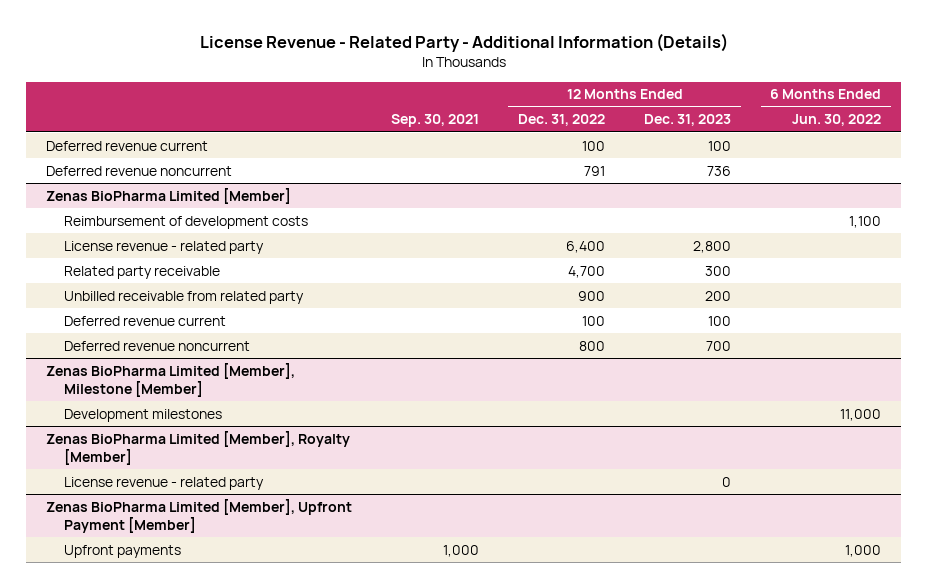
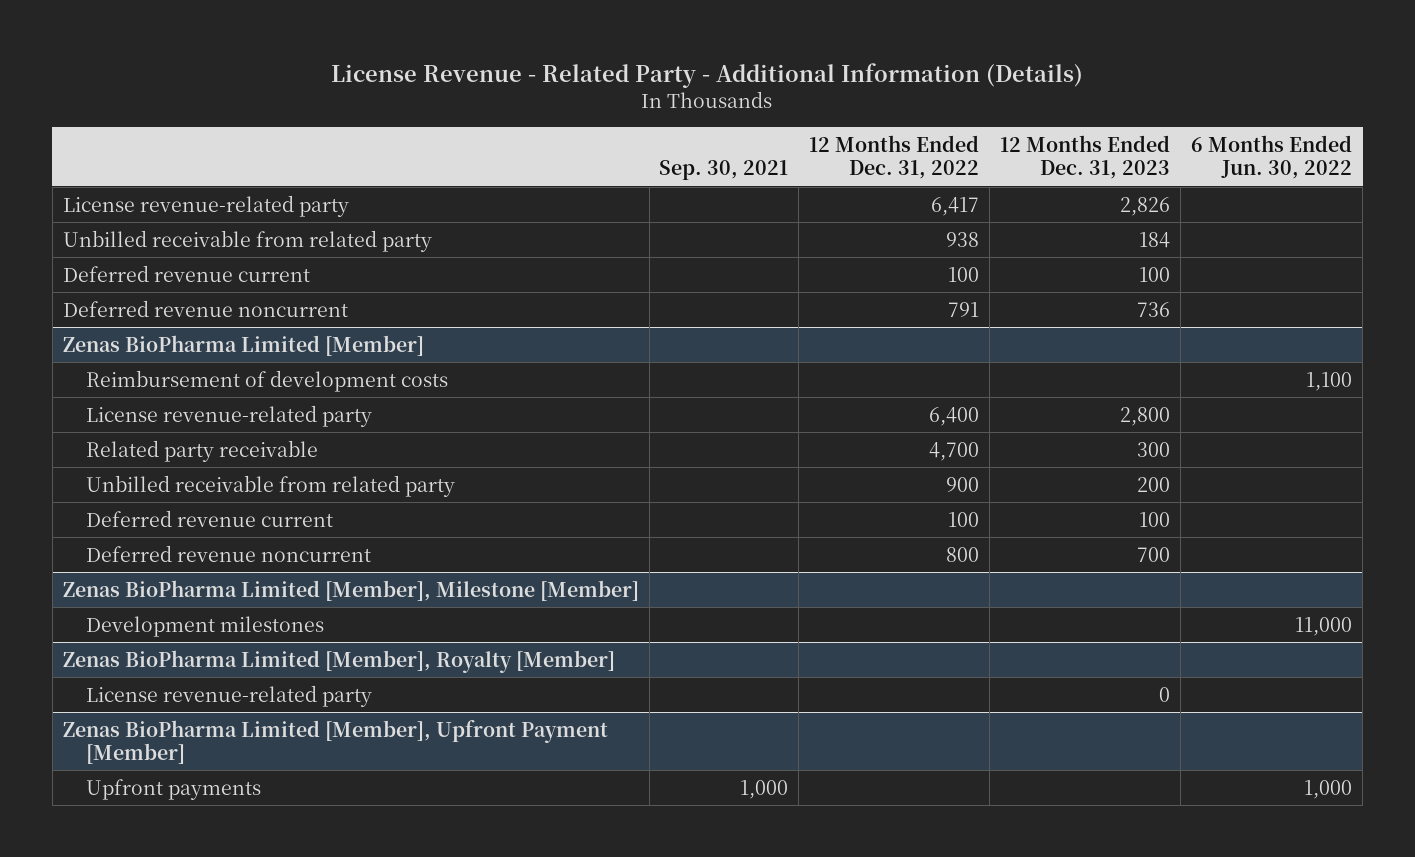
+ License revenue-related party | | 6,417 | 2,826 |
+ Unbilled receivable from related party | | 938 | 184 |
@ Zenas BioPharma Limited [Member]
- License revenue - related party | | 6,400 | 2,800 |
+ License revenue-related party | | 6,400 | 2,800 |
@ Zenas BioPharma Limited [Member], Royalty [Member]
- License revenue - related party | | | 0 |
+ License revenue-related party | | | 0 |

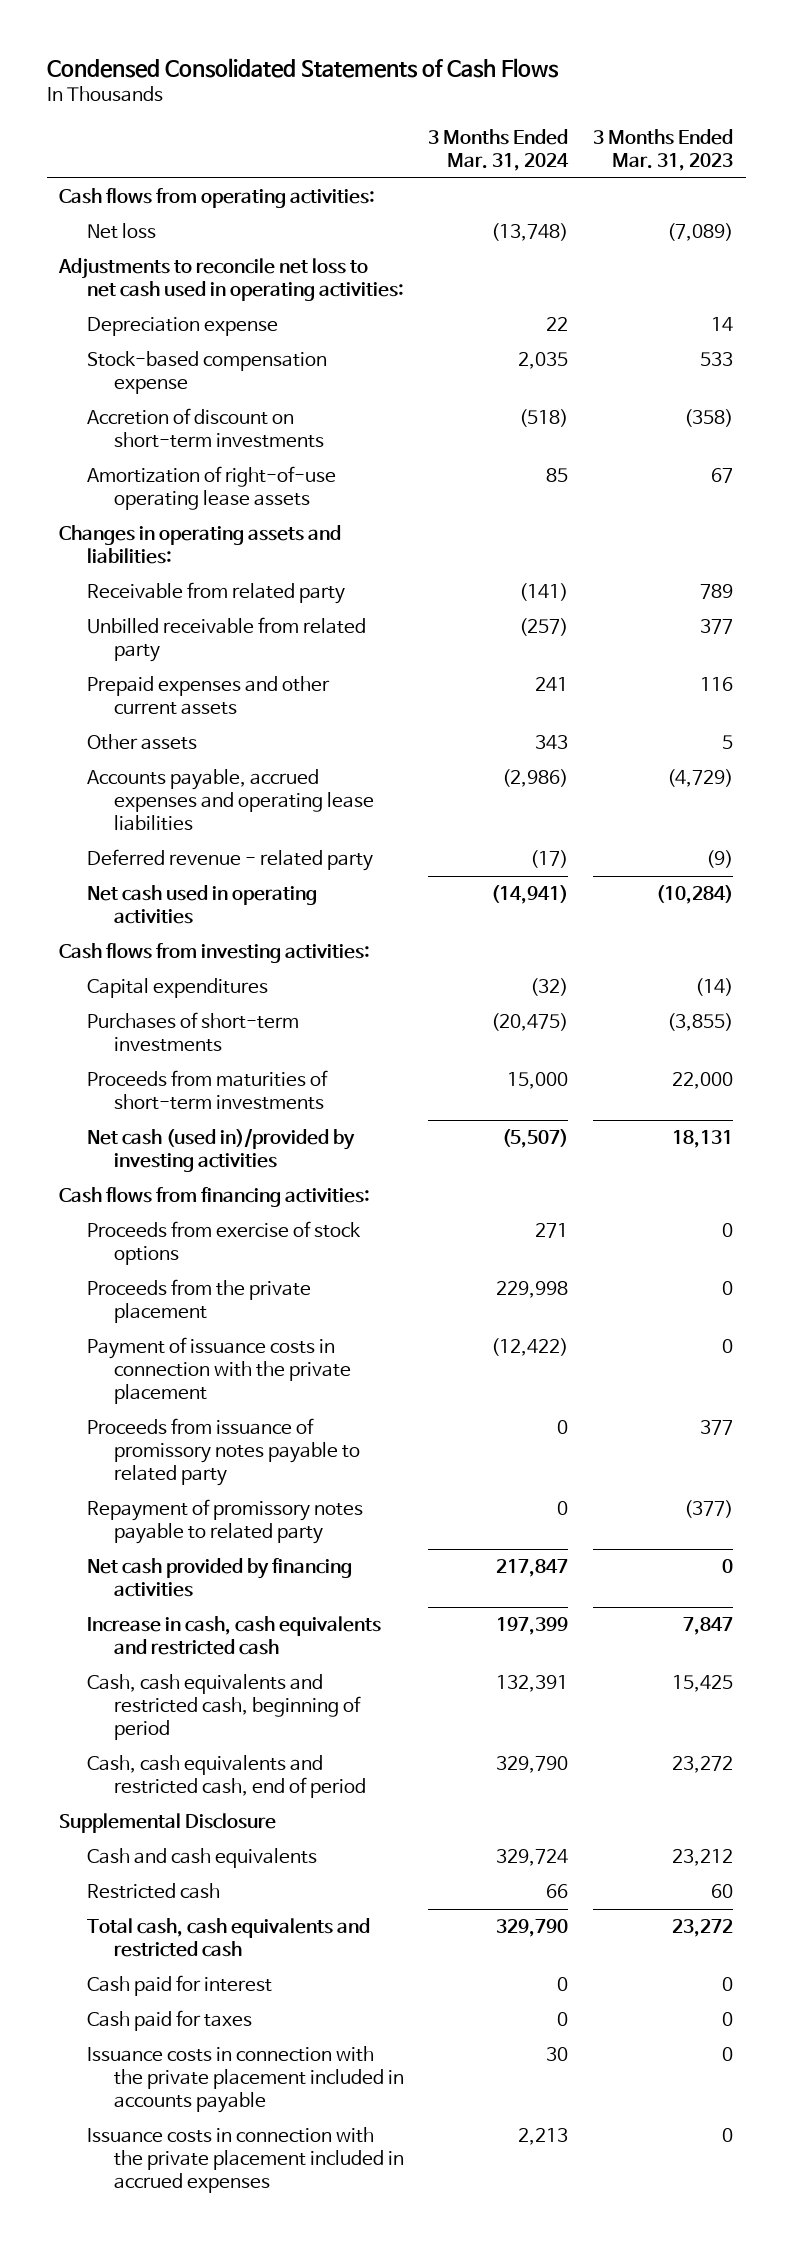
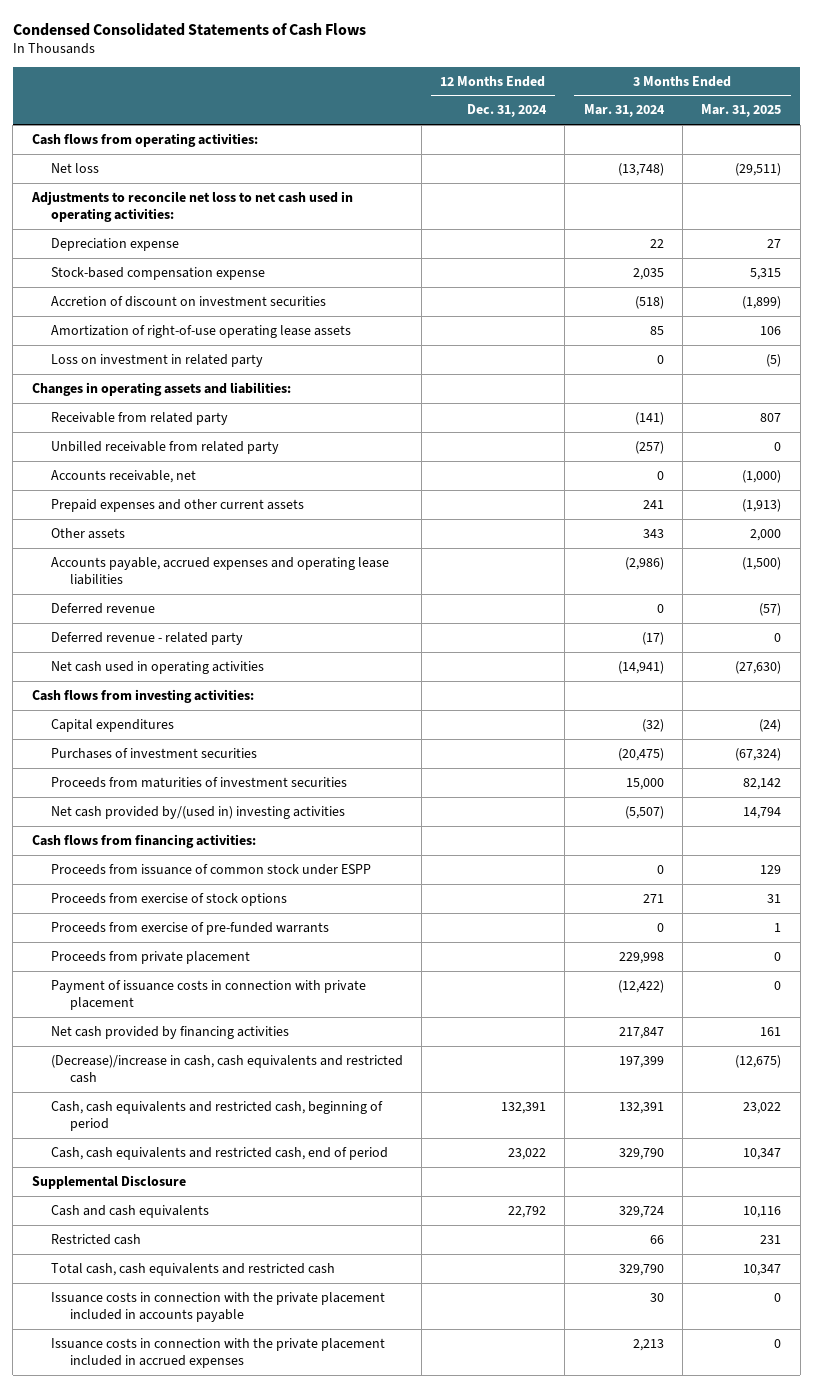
- | 3 Months Ended Mar. 31, 2024 | 3 Months Ended Mar. 31, 2023
+ | 12 Months Ended Dec. 31, 2024 | 3 Months Ended Mar. 31, 2024 | 3 Months Ended Mar. 31, 2025
- Accretion of discount on short-term investments | (518) | (358)
+ Accretion of discount on investment securities | | (518) | (1,899)
+ Loss on investment in related party | | 0 | (5)
+ Accounts receivable, net | | 0 | (1,000)
+ Deferred revenue | | 0 | (57)
- Purchases of short-term investments | (20,475) | (3,855)
- Proceeds from maturities of short-term investments | 15,000 | 22,000
- Net cash (used in)/provided by investing activities | (5,507) | 18,131
+ Purchases of investment securities | | (20,475) | (67,324)
+ Proceeds from maturities of investment securities | | 15,000 | 82,142
+ Net cash provided by/(used in) investing activities | | (5,507) | 14,794
+ Proceeds from issuance of common stock under ESPP | | 0 | 129
- Proceeds from the private placement | 229,998 | 0
- Payment of issuance costs in connection with the private placement | (12,422) | 0
- Proceeds from issuance of promissory notes payable to related party | 0 | 377
- Repayment of promissory notes payable to related party | 0 | (377)
+ Proceeds from exercise of pre-funded warrants | | 0 | 1
+ Proceeds from private placement | | 229,998 | 0
+ Payment of issuance costs in connection with private placement | | (12,422) | 0
- Increase in cash, cash equivalents and restricted cash | 197,399 | 7,847
+ (Decrease)/increase in cash, cash equivalents and restricted cash | | 197,399 | (12,675)
- Cash paid for interest | 0 | 0
- Cash paid for taxes | 0 | 0

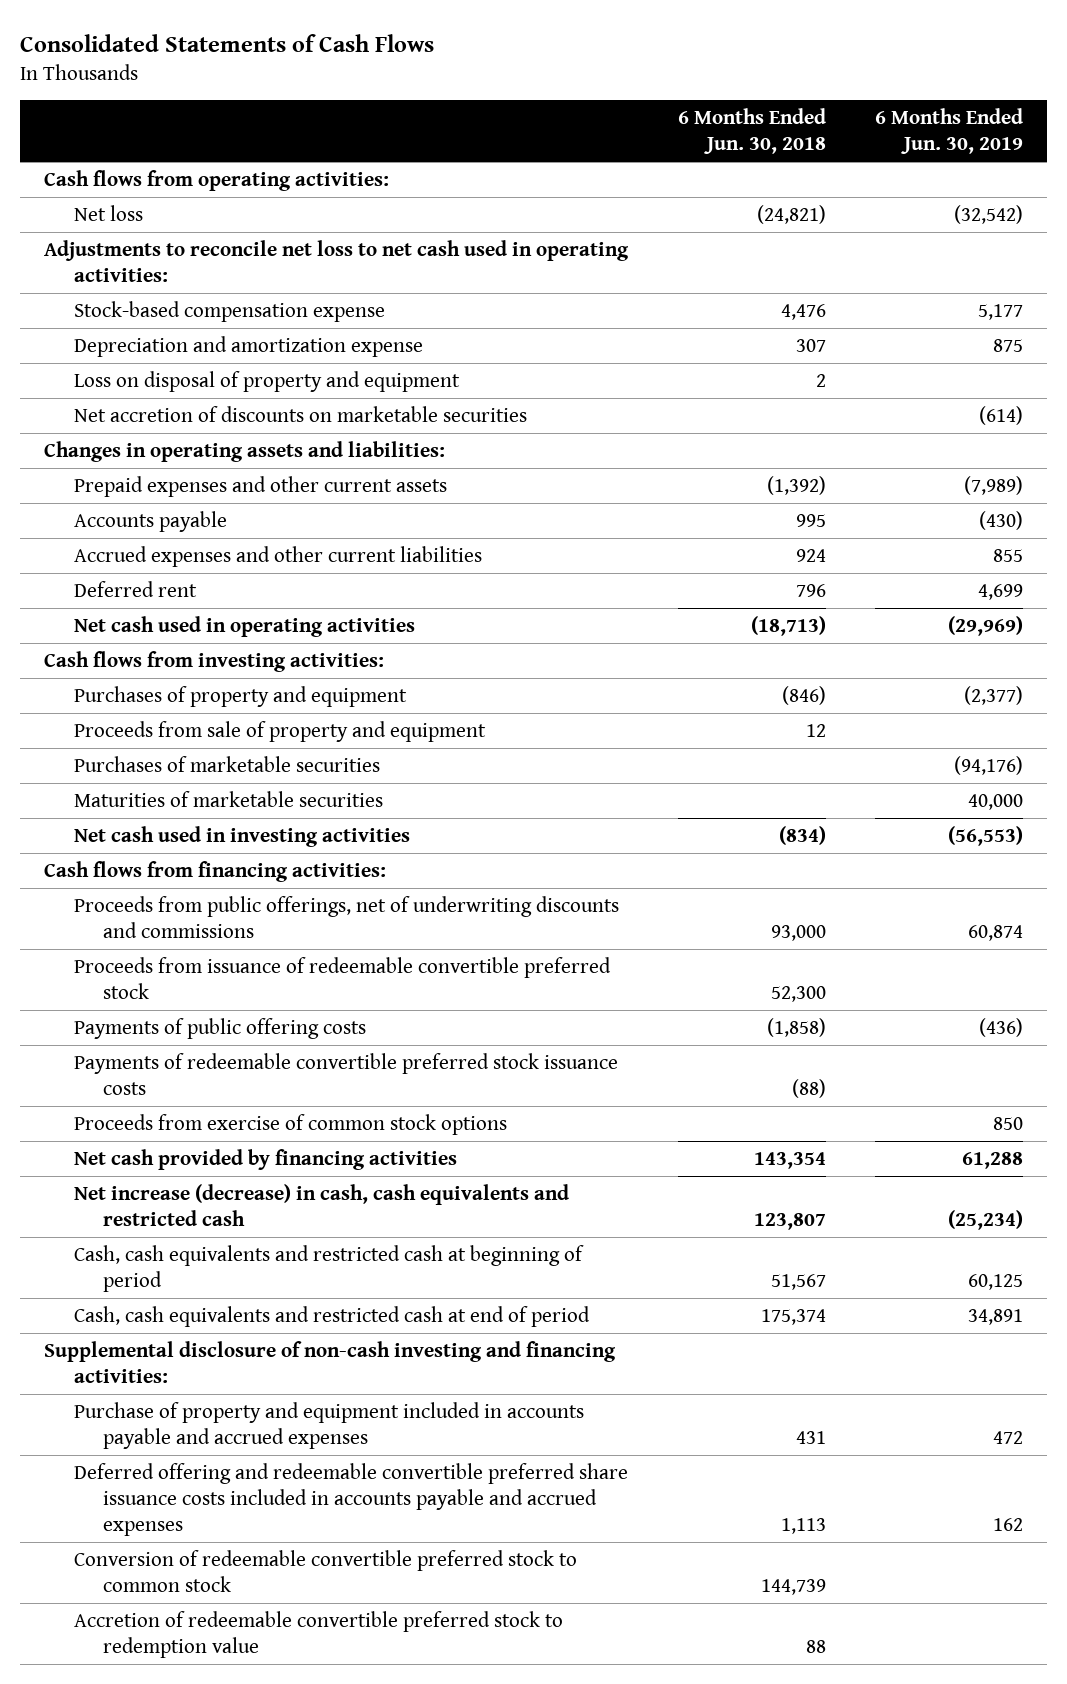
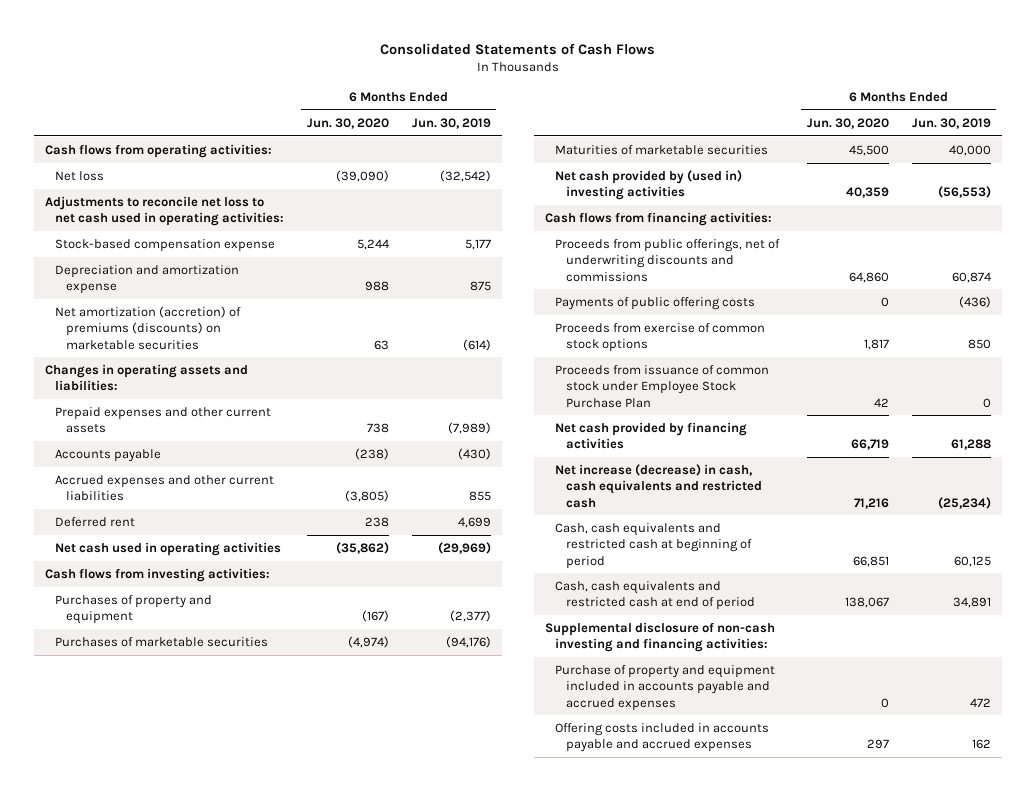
- | 6 Months Ended Jun. 30, 2018 | 6 Months Ended Jun. 30, 2019
+ | 6 Months Ended Jun. 30, 2020 | 6 Months Ended Jun. 30, 2019
- Loss on disposal of property and equipment | 2 |
- Net accretion of discounts on marketable securities | | (614)
+ Net amortization (accretion) of premiums (discounts) on marketable securities | 63 | (614)
- Proceeds from sale of property and equipment | 12 |
- Net cash used in investing activities | (834) | (56,553)
+ Net cash provided by (used in) investing activities | 40,359 | (56,553)
- Proceeds from issuance of redeemable convertible preferred stock | 52,300 |
- Payments of redeemable convertible preferred stock issuance costs | (88) |
+ Proceeds from issuance of common stock under Employee Stock Purchase Plan | 42 | 0
- Deferred offering and redeemable convertible preferred share issuance costs included in accounts payable and accrued expenses | 1,113 | 162
- Conversion of redeemable convertible preferred stock to common stock | 144,739 |
- Accretion of redeemable convertible preferred stock to redemption value | 88 |
+ Offering costs included in accounts payable and accrued expenses | 297 | 162

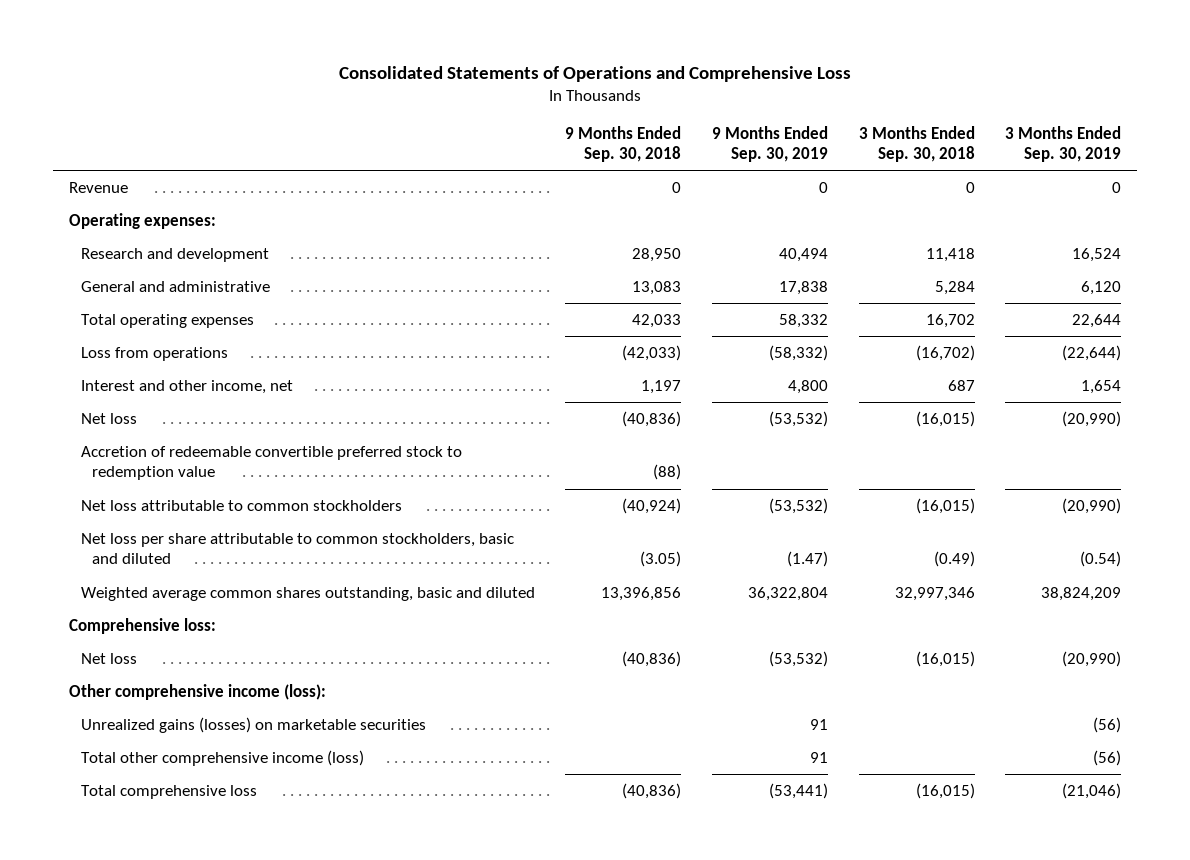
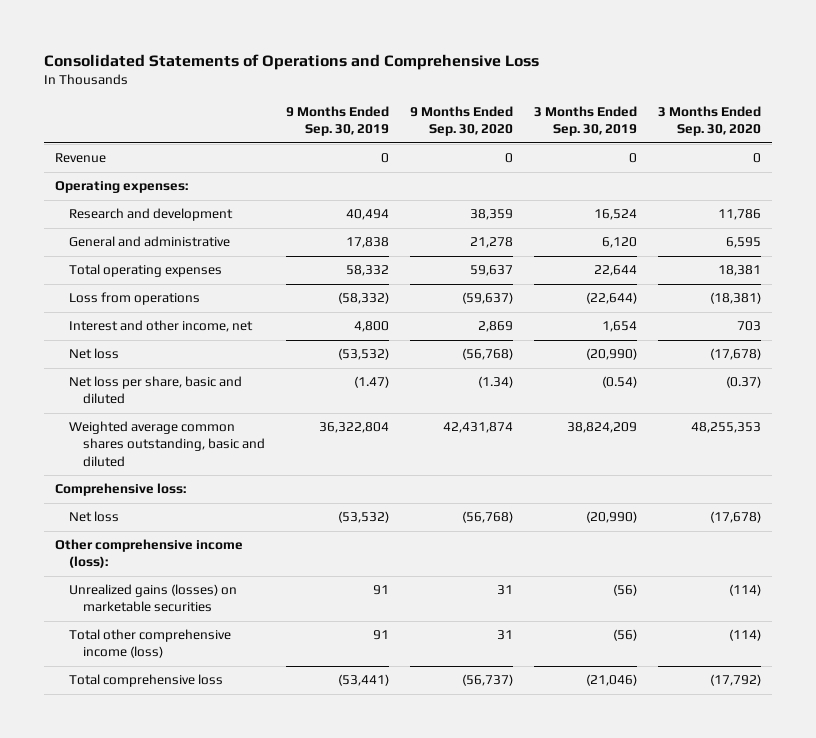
- | 9 Months Ended Sep. 30, 2018 | 9 Months Ended Sep. 30, 2019 | 3 Months Ended Sep. 30, 2018 | 3 Months Ended Sep. 30, 2019
+ | 9 Months Ended Sep. 30, 2019 | 9 Months Ended Sep. 30, 2020 | 3 Months Ended Sep. 30, 2019 | 3 Months Ended Sep. 30, 2020
- Accretion of redeemable convertible preferred stock to redemption value | (88) | | |
- Net loss attributable to common stockholders | (40,924) | (53,532) | (16,015) | (20,990)
- Net loss per share attributable to common stockholders, basic and diluted | (3.05) | (1.47) | (0.49) | (0.54)
+ Net loss per share, basic and diluted | (1.47) | (1.34) | (0.54) | (0.37)

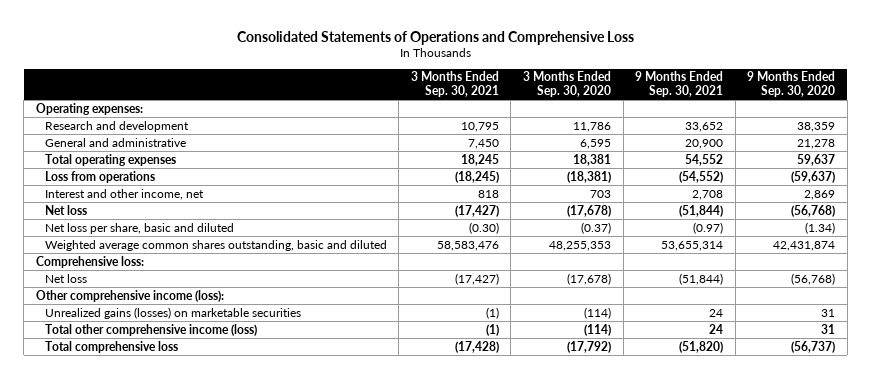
- | 9 Months Ended Sep. 30, 2019 | 9 Months Ended Sep. 30, 2020 | 3 Months Ended Sep. 30, 2019 | 3 Months Ended Sep. 30, 2020
+ | 3 Months Ended Sep. 30, 2021 | 3 Months Ended Sep. 30, 2020 | 9 Months Ended Sep. 30, 2021 | 9 Months Ended Sep. 30, 2020
- Revenue | 0 | 0 | 0 | 0

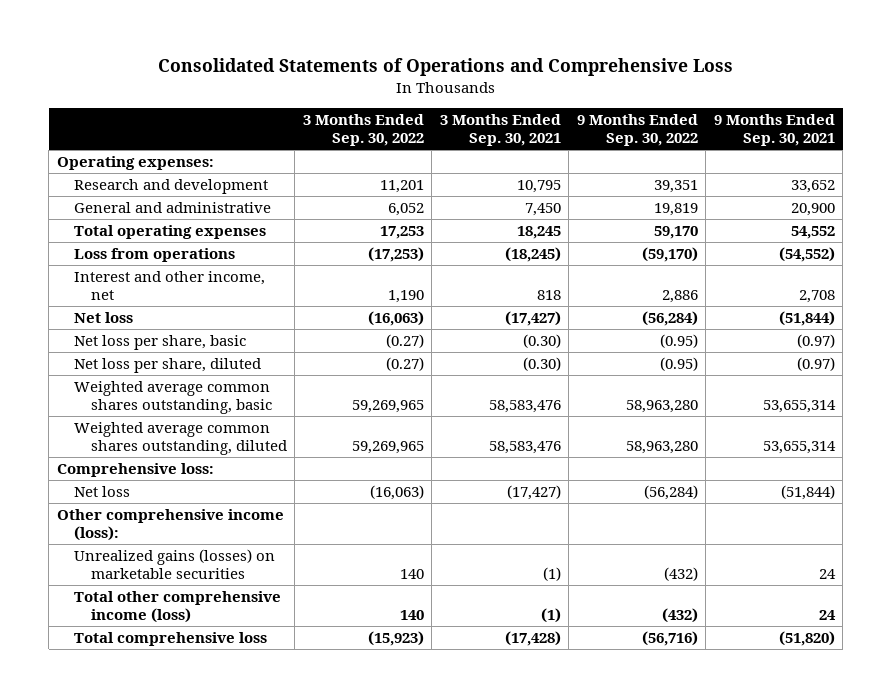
- | 3 Months Ended Sep. 30, 2021 | 3 Months Ended Sep. 30, 2020 | 9 Months Ended Sep. 30, 2021 | 9 Months Ended Sep. 30, 2020
+ | 3 Months Ended Sep. 30, 2022 | 3 Months Ended Sep. 30, 2021 | 9 Months Ended Sep. 30, 2022 | 9 Months Ended Sep. 30, 2021
- Net loss per share, basic and diluted | (0.30) | (0.37) | (0.97) | (1.34)
- Weighted average common shares outstanding, basic and diluted | 58,583,476 | 48,255,353 | 53,655,314 | 42,431,874
+ Net loss per share, basic | (0.27) | (0.30) | (0.95) | (0.97)
+ Net loss per share, diluted | (0.27) | (0.30) | (0.95) | (0.97)
+ Weighted average common shares outstanding, basic | 59,269,965 | 58,583,476 | 58,963,280 | 53,655,314
+ Weighted average common shares outstanding, diluted | 59,269,965 | 58,583,476 | 58,963,280 | 53,655,314

